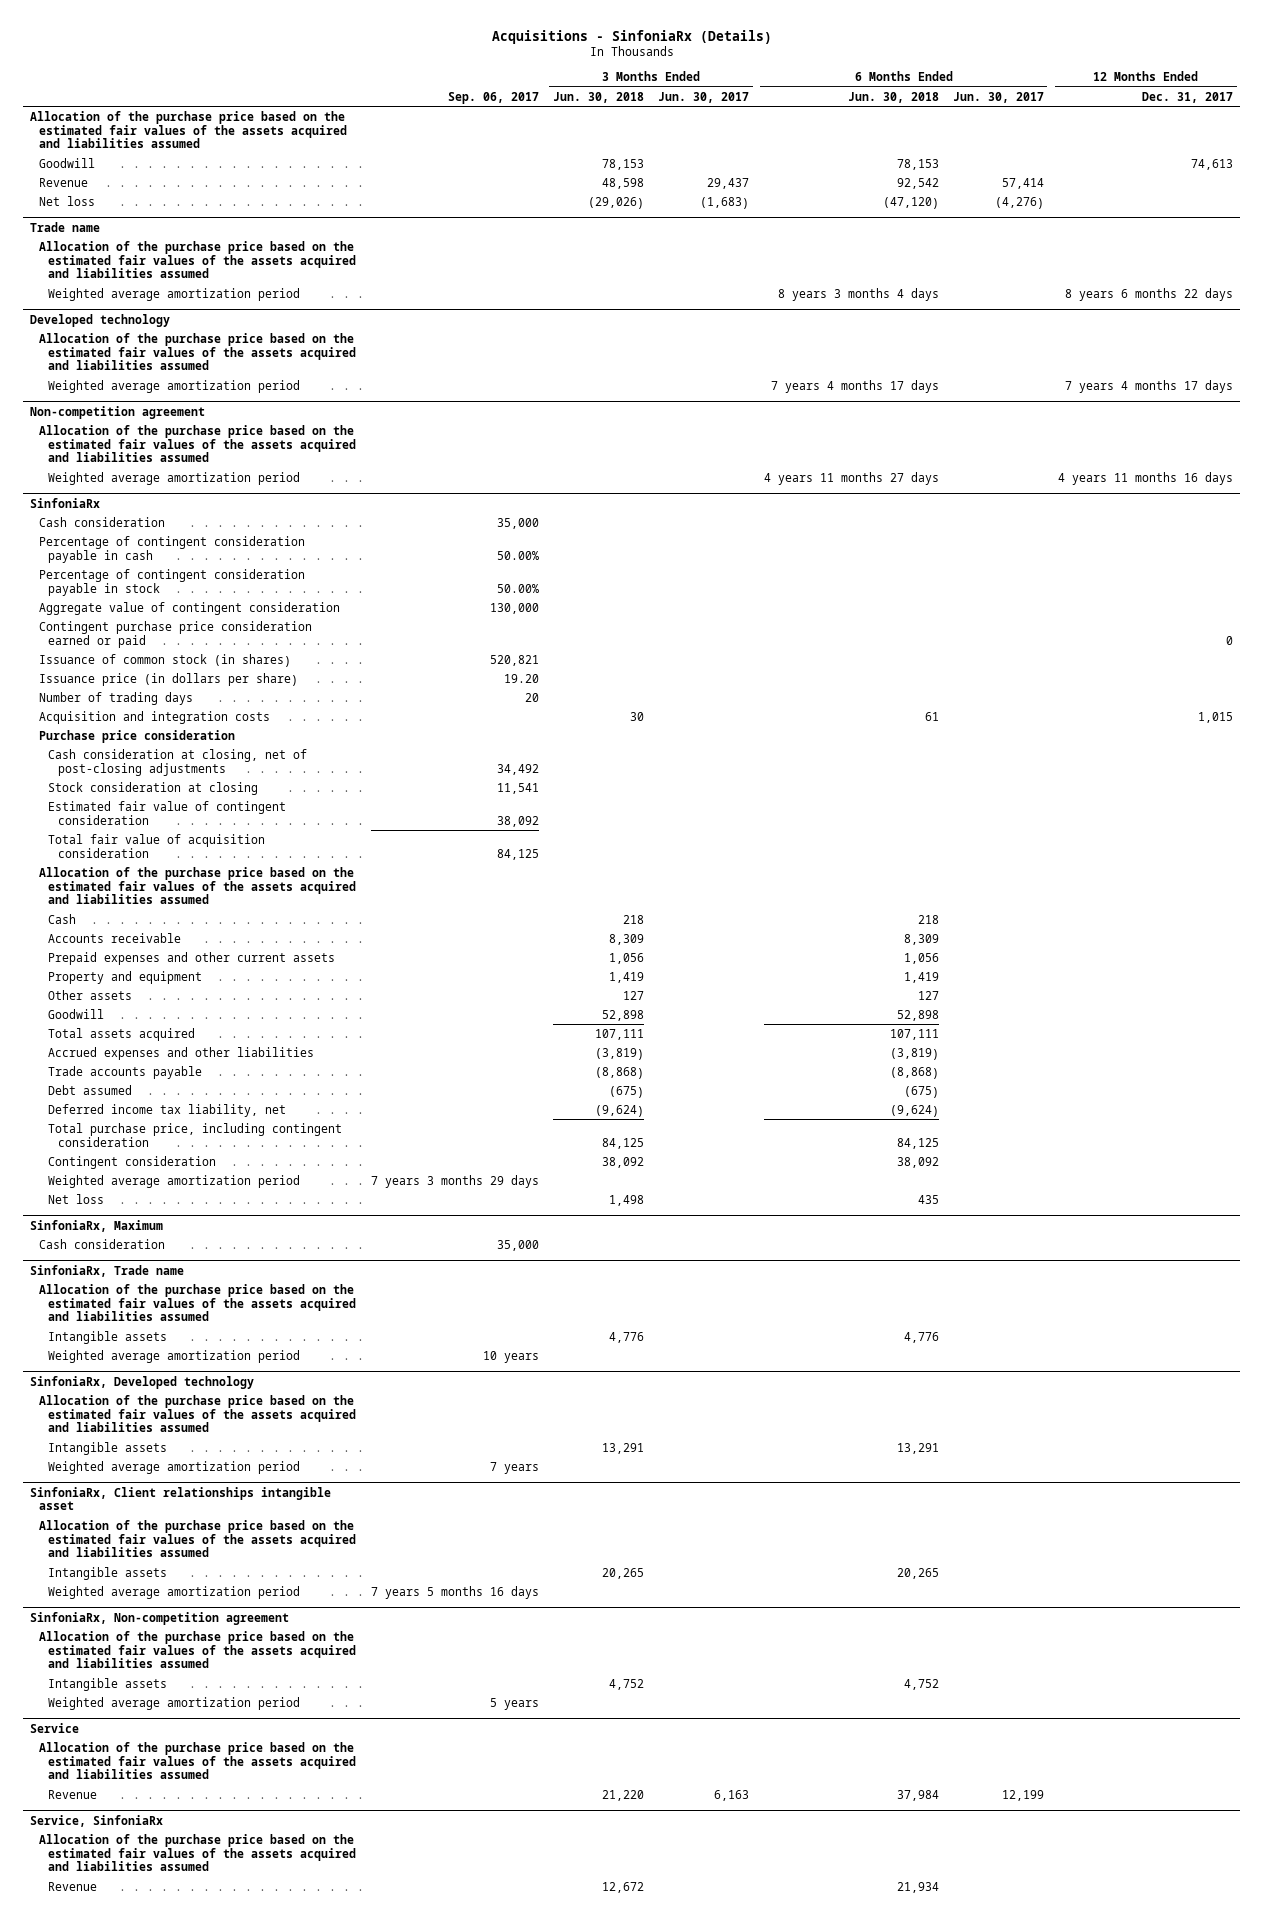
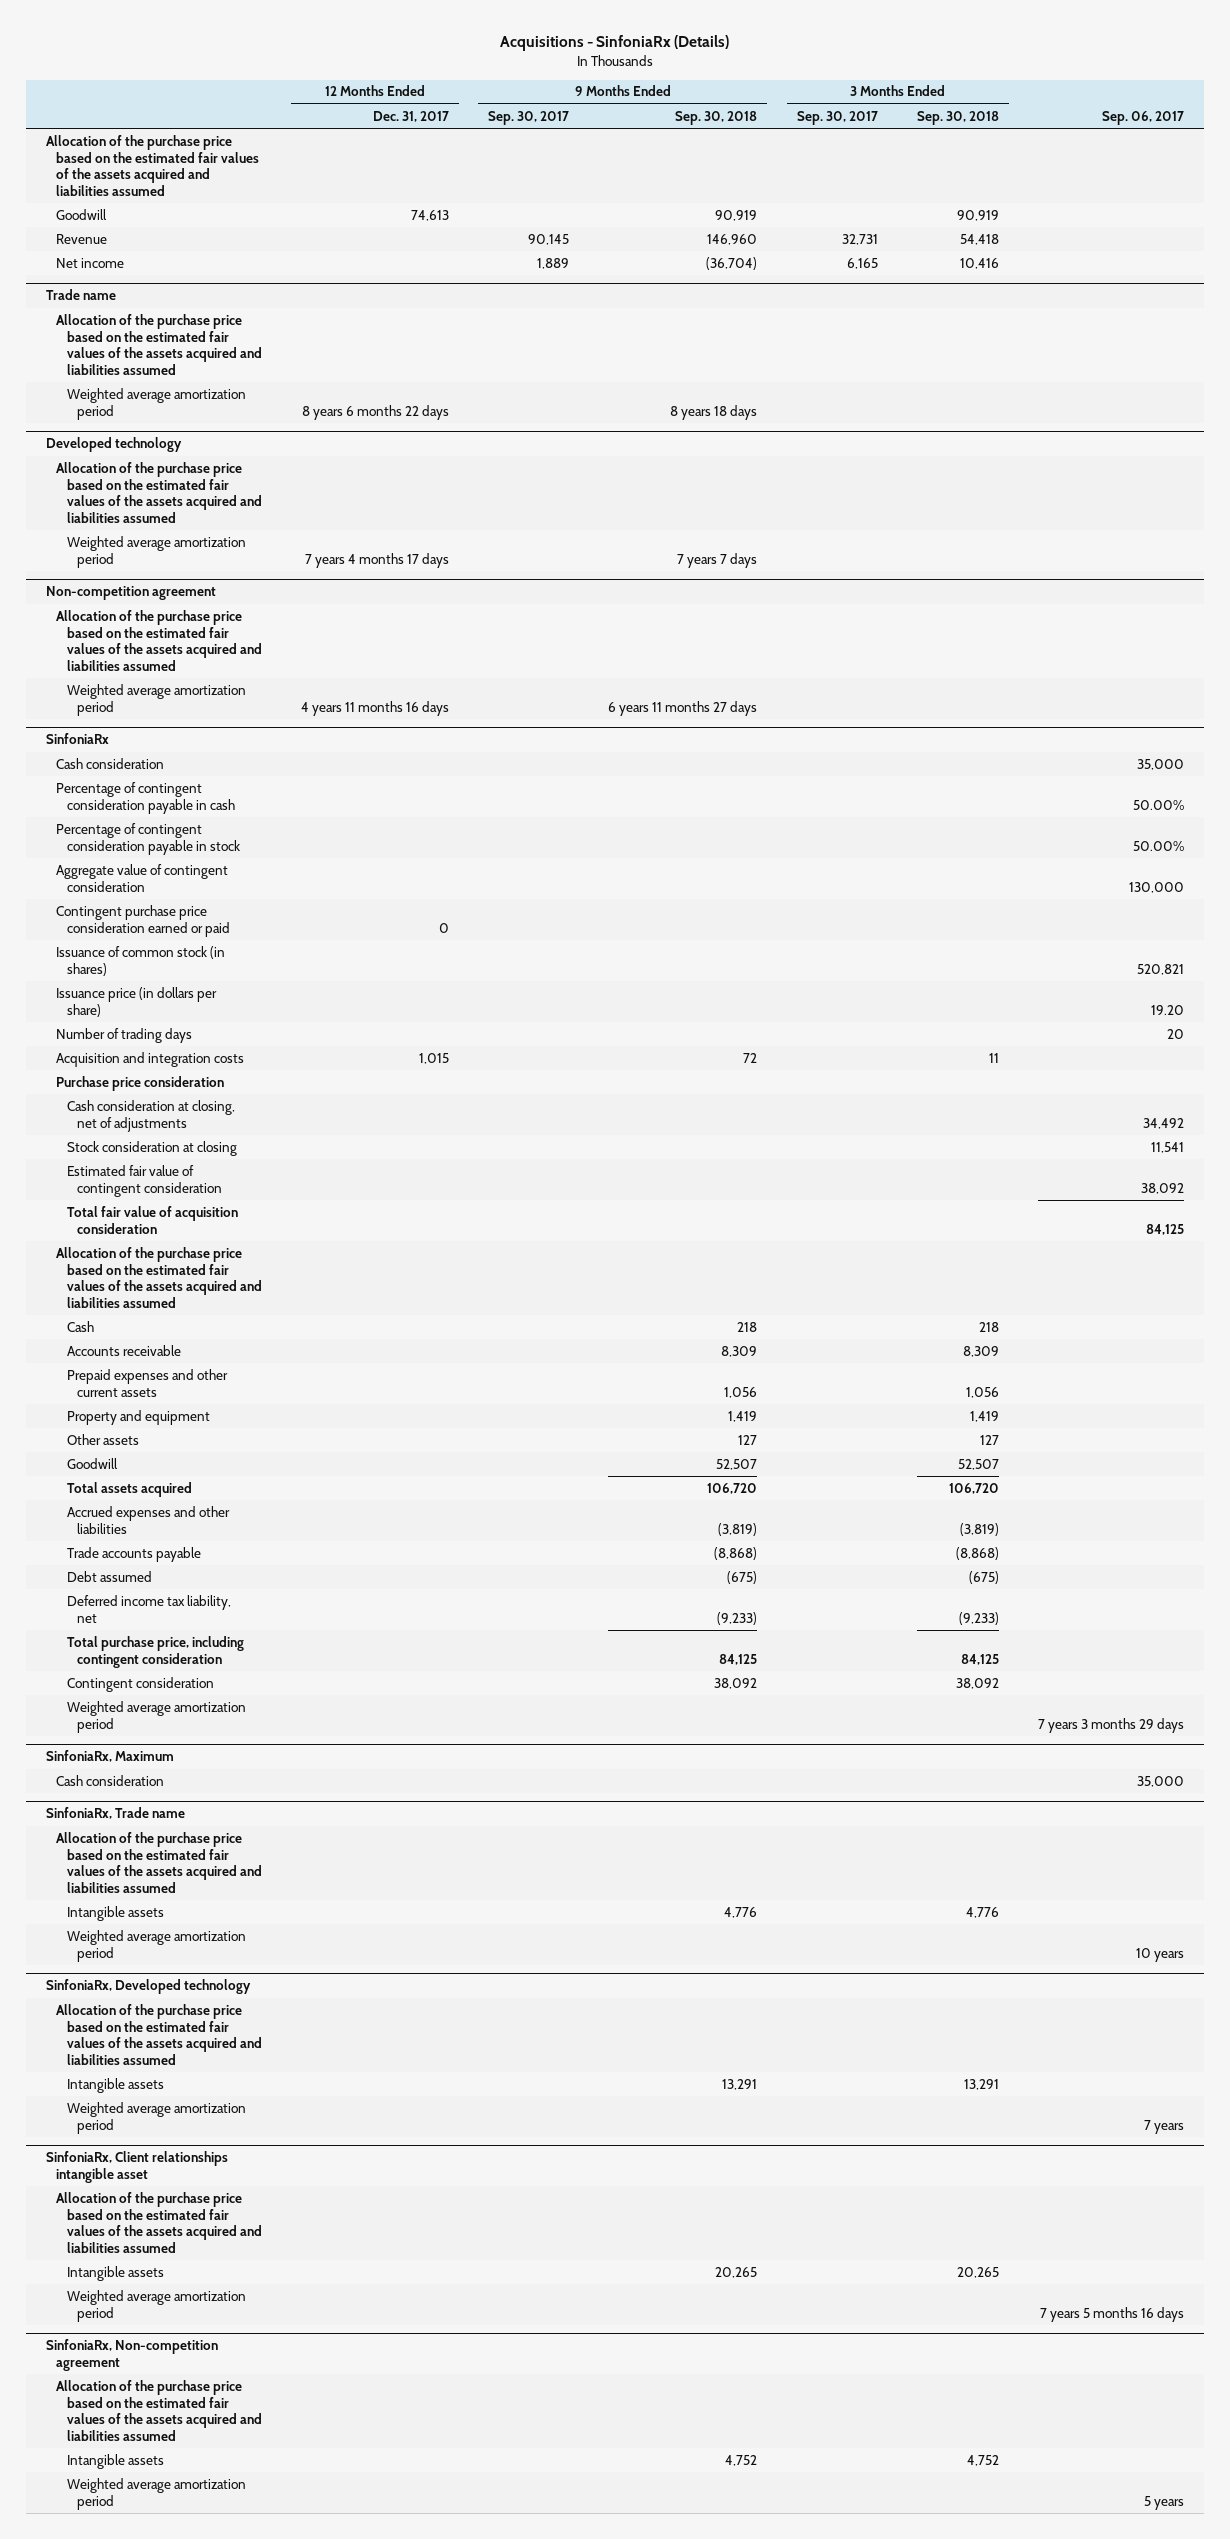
- | Sep. 06, 2017 | 3 Months Ended Jun. 30, 2018 | 3 Months Ended Jun. 30, 2017 | 6 Months Ended Jun. 30, 2018 | 6 Months Ended Jun. 30, 2017 | 12 Months Ended Dec. 31, 2017
+ | 12 Months Ended Dec. 31, 2017 | 9 Months Ended Sep. 30, 2017 | 9 Months Ended Sep. 30, 2018 | 3 Months Ended Sep. 30, 2017 | 3 Months Ended Sep. 30, 2018 | Sep. 06, 2017
- Net loss | | (29,026) | (1,683) | (47,120) | (4,276) |
+ Net income | | 1,889 | (36,704) | 6,165 | 10,416 |
@ SinfoniaRx
- Cash consideration at closing, net of post-closing adjustments | 34,492 | | | | |
+ Cash consideration at closing, net of adjustments | | | | | | 34,492
- Net loss | | 1,498 | | 435 | |
- Service
- Allocation of the purchase price based on the estimated fair values of the assets acquired and liabilities assumed
- Revenue | | 21,220 | 6,163 | 37,984 | 12,199 |
- Service, SinfoniaRx
- Allocation of the purchase price based on the estimated fair values of the assets acquired and liabilities assumed
- Revenue | | 12,672 | | 21,934 | |

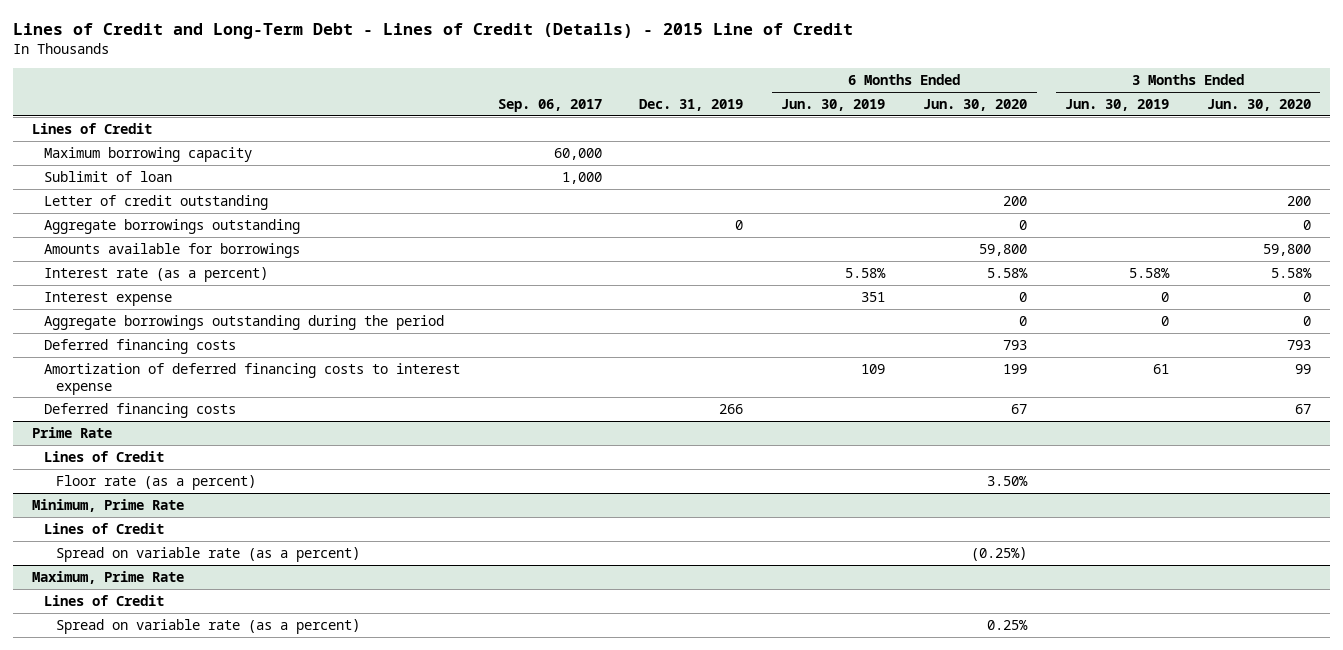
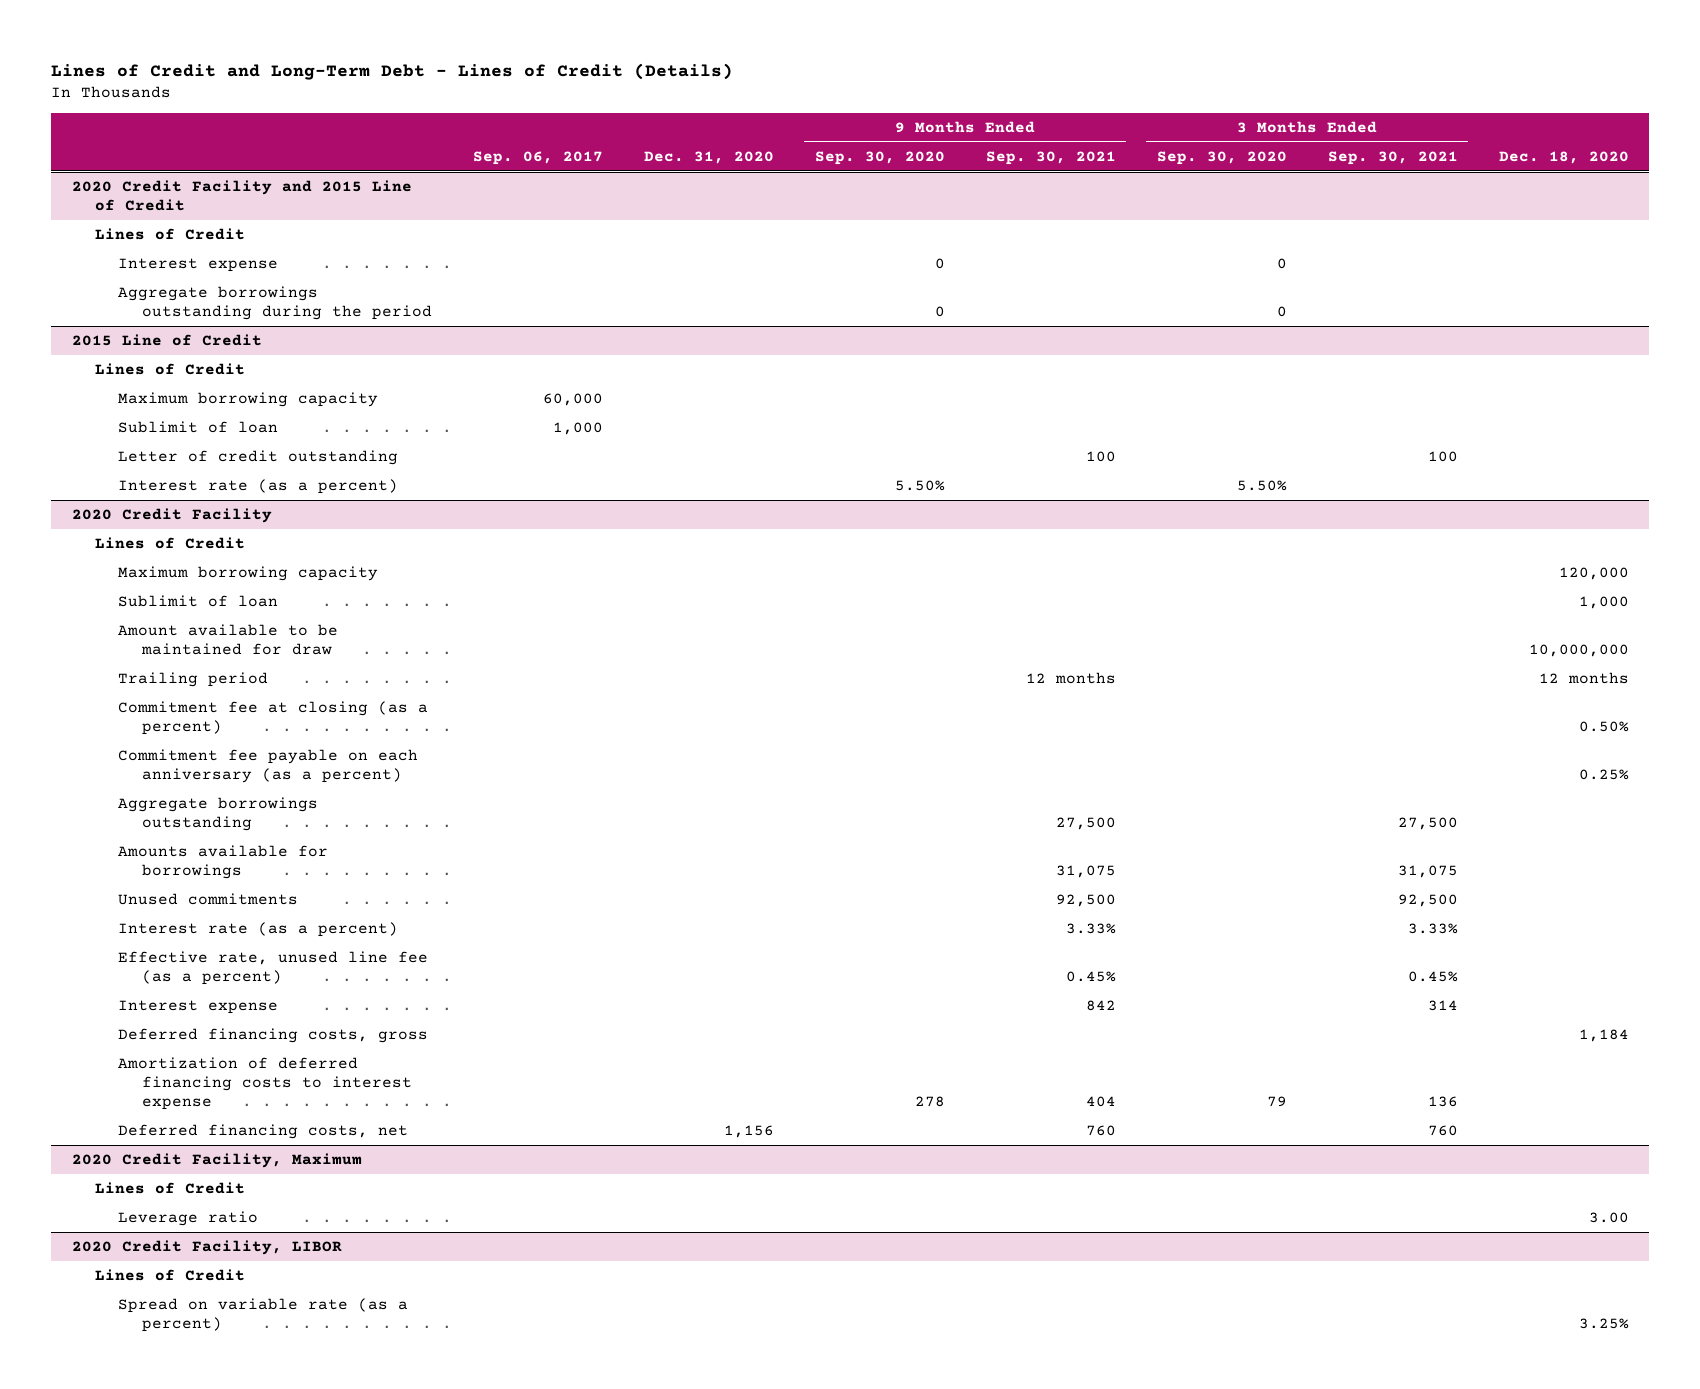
- Lines of Credit and Long-Term Debt - Lines of Credit (Details) - 2015 Line of Credit
+ Lines of Credit and Long-Term Debt - Lines of Credit (Details)
- | Sep. 06, 2017 | Dec. 31, 2019 | 6 Months Ended Jun. 30, 2019 | 6 Months Ended Jun. 30, 2020 | 3 Months Ended Jun. 30, 2019 | 3 Months Ended Jun. 30, 2020
+ | Sep. 06, 2017 | Dec. 31, 2020 | 9 Months Ended Sep. 30, 2020 | 9 Months Ended Sep. 30, 2021 | 3 Months Ended Sep. 30, 2020 | 3 Months Ended Sep. 30, 2021 | Dec. 18, 2020
- Lines of Credit
- Maximum borrowing capacity | 60,000 | | | | |
- Sublimit of loan | 1,000 | | | | |
- Letter of credit outstanding | | | | 200 | | 200
- Aggregate borrowings outstanding | | 0 | | 0 | | 0
- Amounts available for borrowings | | | | 59,800 | | 59,800
- Interest rate (as a percent) | | | 5.58% | 5.58% | 5.58% | 5.58%
- Interest expense | | | 351 | 0 | 0 | 0
- Aggregate borrowings outstanding during the period | | | | 0 | 0 | 0
- Deferred financing costs | | | | 793 | | 793
- Amortization of deferred financing costs to interest expense | | | 109 | 199 | 61 | 99
- Deferred financing costs | | 266 | | 67 | | 67
- Prime Rate
+ 2020 Credit Facility and 2015 Line of Credit
+ Lines of Credit
+ Interest expense | | | 0 | | 0 | |
+ Aggregate borrowings outstanding during the period | | | 0 | | 0 | |
+ 2015 Line of Credit
- Floor rate (as a percent) | | | | 3.50% | |
- Minimum, Prime Rate
- Lines of Credit
- Spread on variable rate (as a percent) | | | | (0.25%) | |
- Maximum, Prime Rate
- Lines of Credit
- Spread on variable rate (as a percent) | | | | 0.25% | |
+ Maximum borrowing capacity | 60,000 | | | | | |
+ Sublimit of loan | 1,000 | | | | | |
+ Letter of credit outstanding | | | | 100 | | 100 |
+ Interest rate (as a percent) | | | 5.50% | | 5.50% | |
+ 2020 Credit Facility
+ Lines of Credit
+ Maximum borrowing capacity | | | | | | | 120,000
+ Sublimit of loan | | | | | | | 1,000
+ Amount available to be maintained for draw | | | | | | | 10,000,000
+ Trailing period | | | | 12 months | | | 12 months
+ Commitment fee at closing (as a percent) | | | | | | | 0.50%
+ Commitment fee payable on each anniversary (as a percent) | | | | | | | 0.25%
+ Aggregate borrowings outstanding | | | | 27,500 | | 27,500 |
+ Amounts available for borrowings | | | | 31,075 | | 31,075 |
+ Unused commitments | | | | 92,500 | | 92,500 |
+ Interest rate (as a percent) | | | | 3.33% | | 3.33% |
+ Effective rate, unused line fee (as a percent) | | | | 0.45% | | 0.45% |
+ Interest expense | | | | 842 | | 314 |
+ Deferred financing costs, gross | | | | | | | 1,184
+ Amortization of deferred financing costs to interest expense | | | 278 | 404 | 79 | 136 |
+ Deferred financing costs, net | | 1,156 | | 760 | | 760 |
+ 2020 Credit Facility, Maximum
+ Lines of Credit
+ Leverage ratio | | | | | | | 3.00
+ 2020 Credit Facility, LIBOR
+ Lines of Credit
+ Spread on variable rate (as a percent) | | | | | | | 3.25%

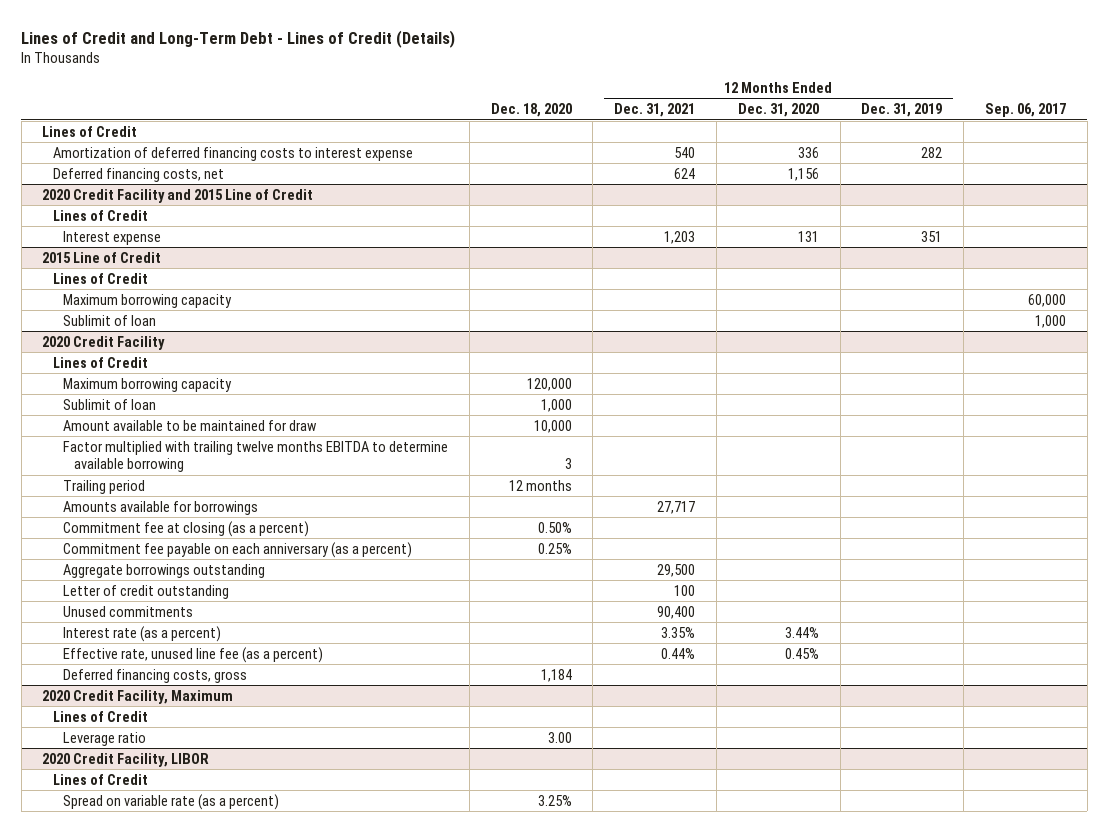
- | Sep. 06, 2017 | Dec. 31, 2020 | 9 Months Ended Sep. 30, 2020 | 9 Months Ended Sep. 30, 2021 | 3 Months Ended Sep. 30, 2020 | 3 Months Ended Sep. 30, 2021 | Dec. 18, 2020
+ | Dec. 18, 2020 | 12 Months Ended Dec. 31, 2021 | 12 Months Ended Dec. 31, 2020 | 12 Months Ended Dec. 31, 2019 | Sep. 06, 2017
+ Lines of Credit
+ Amortization of deferred financing costs to interest expense | | 540 | 336 | 282 |
+ Deferred financing costs, net | | 624 | 1,156 | |
@ 2020 Credit Facility and 2015 Line of Credit
- Aggregate borrowings outstanding during the period | | | 0 | | 0 | |
@ 2015 Line of Credit
- Letter of credit outstanding | | | | 100 | | 100 |
- Interest rate (as a percent) | | | 5.50% | | 5.50% | |
@ 2020 Credit Facility
- Amount available to be maintained for draw | | | | | | | 10,000,000
+ Amount available to be maintained for draw | 10,000 | | | |
+ Factor multiplied with trailing twelve months EBITDA to determine available borrowing | 3 | | | |
moved up: Amounts available for borrowings | | 27,717 | | |
+ Letter of credit outstanding | | 100 | | |
- Interest expense | | | | 842 | | 314 |
- Amortization of deferred financing costs to interest expense | | | 278 | 404 | 79 | 136 |
- Deferred financing costs, net | | 1,156 | | 760 | | 760 |

